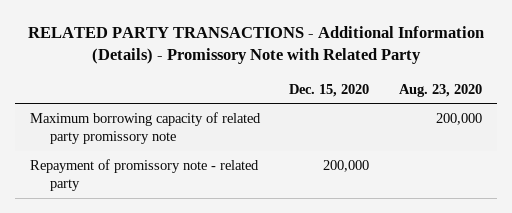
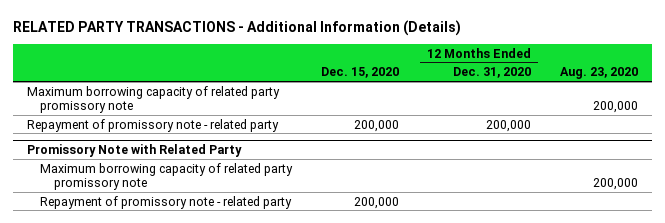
- RELATED PARTY TRANSACTIONS - Additional Information (Details) - Promissory Note with Related Party
+ RELATED PARTY TRANSACTIONS - Additional Information (Details)
- | Dec. 15, 2020 | Aug. 23, 2020
+ | Dec. 15, 2020 | 12 Months Ended Dec. 31, 2020 | Aug. 23, 2020
+ Promissory Note with Related Party
+ Maximum borrowing capacity of related party promissory note | | | 200,000
+ Repayment of promissory note - related party | 200,000 | |

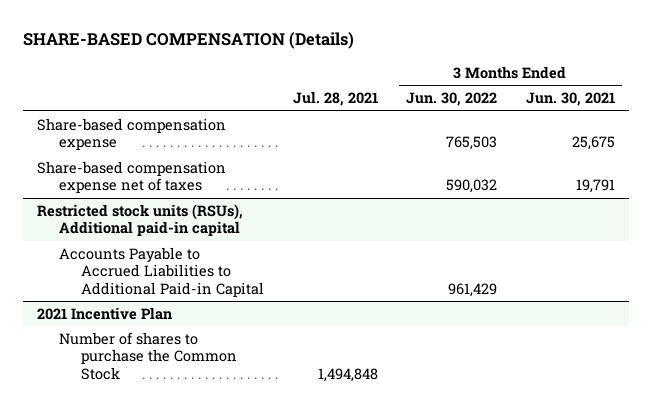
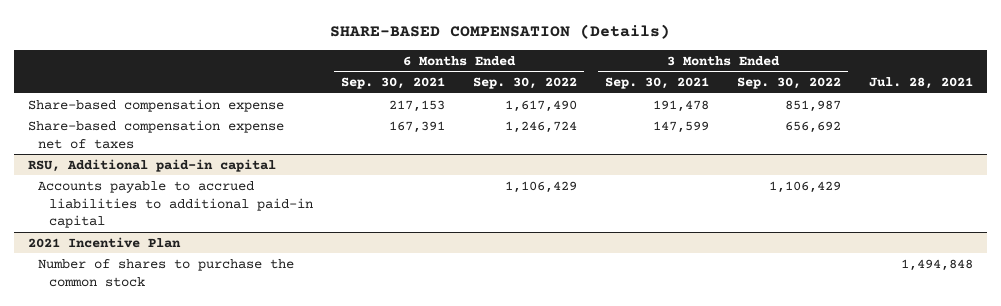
- | Jul. 28, 2021 | 3 Months Ended Jun. 30, 2022 | 3 Months Ended Jun. 30, 2021
+ | 6 Months Ended Sep. 30, 2021 | 6 Months Ended Sep. 30, 2022 | 3 Months Ended Sep. 30, 2021 | 3 Months Ended Sep. 30, 2022 | Jul. 28, 2021
- Restricted stock units (RSUs), Additional paid-in capital
- Accounts Payable to Accrued Liabilities to Additional Paid-in Capital | | 961,429 |
+ RSU, Additional paid-in capital
+ Accounts payable to accrued liabilities to additional paid-in capital | | 1,106,429 | | 1,106,429 |
@ 2021 Incentive Plan
- Number of shares to purchase the Common Stock | 1,494,848 | |
+ Number of shares to purchase the common stock | | | | | 1,494,848

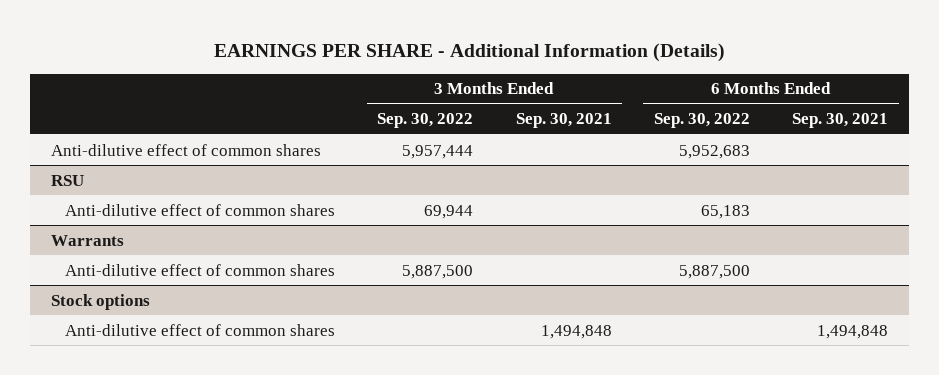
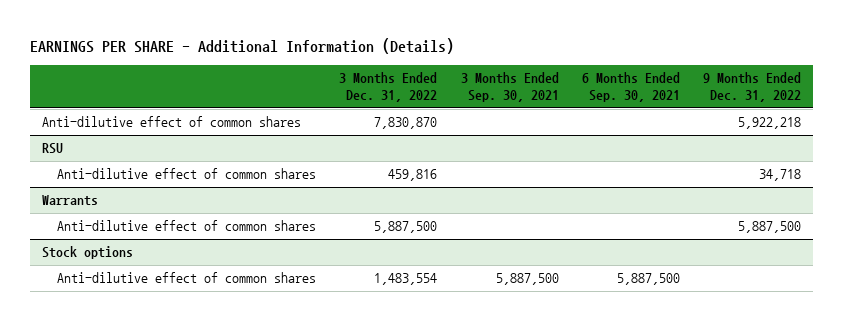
- | 3 Months Ended Sep. 30, 2022 | 3 Months Ended Sep. 30, 2021 | 6 Months Ended Sep. 30, 2022 | 6 Months Ended Sep. 30, 2021
+ | 3 Months Ended Dec. 31, 2022 | 3 Months Ended Sep. 30, 2021 | 6 Months Ended Sep. 30, 2021 | 9 Months Ended Dec. 31, 2022
@ Stock options
- Anti-dilutive effect of common shares | | 1,494,848 | | 1,494,848
+ Anti-dilutive effect of common shares | 1,483,554 | 5,887,500 | 5,887,500 |

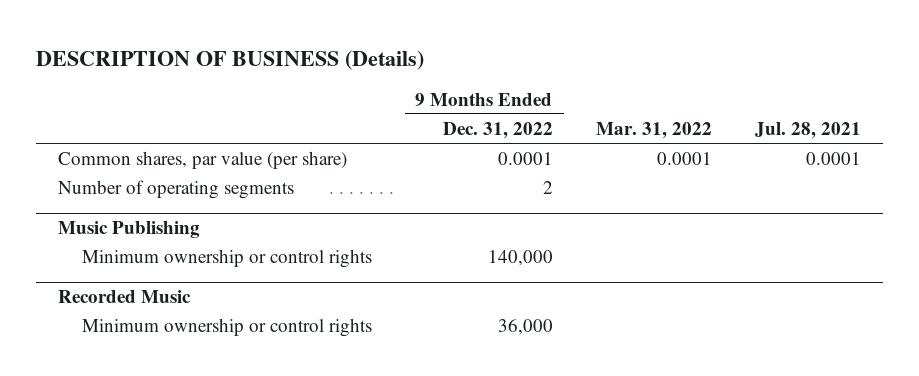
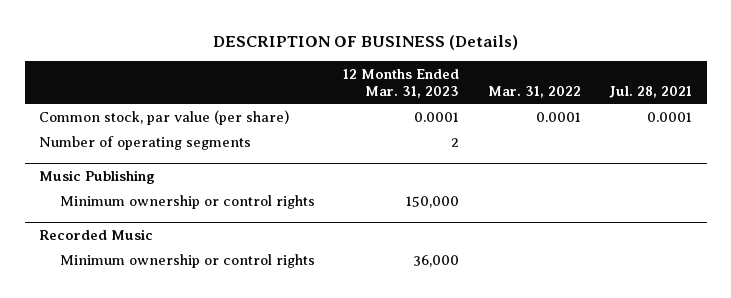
- | 9 Months Ended Dec. 31, 2022 | Mar. 31, 2022 | Jul. 28, 2021
+ | 12 Months Ended Mar. 31, 2023 | Mar. 31, 2022 | Jul. 28, 2021
- Common shares, par value (per share) | 0.0001 | 0.0001 | 0.0001
+ Common stock, par value (per share) | 0.0001 | 0.0001 | 0.0001

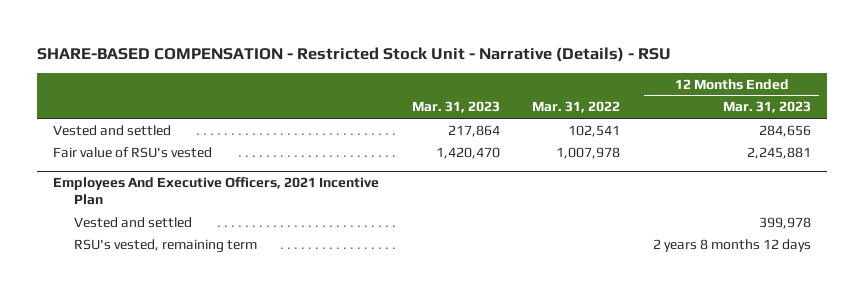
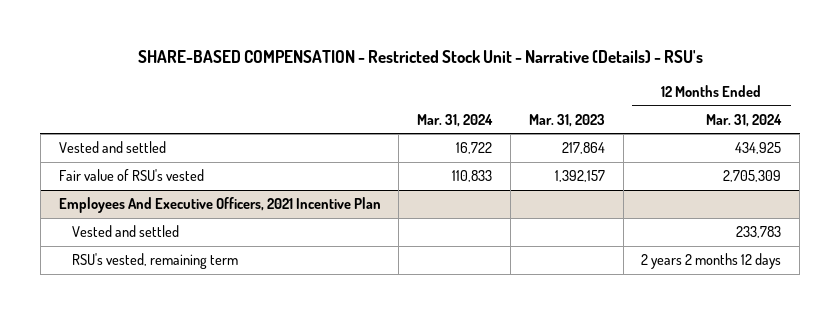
- SHARE-BASED COMPENSATION - Restricted Stock Unit - Narrative (Details) - RSU
+ SHARE-BASED COMPENSATION - Restricted Stock Unit - Narrative (Details) - RSU's
- | Mar. 31, 2023 | Mar. 31, 2022 | 12 Months Ended Mar. 31, 2023
+ | Mar. 31, 2024 | Mar. 31, 2023 | 12 Months Ended Mar. 31, 2024
- Fair value of RSU's vested | 1,420,470 | 1,007,978 | 2,245,881
+ Fair value of RSU's vested | 110,833 | 1,392,157 | 2,705,309

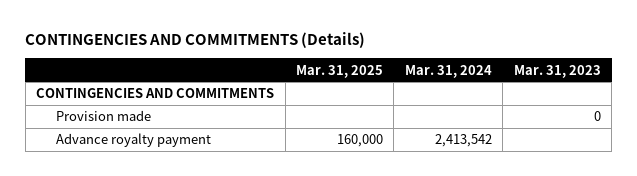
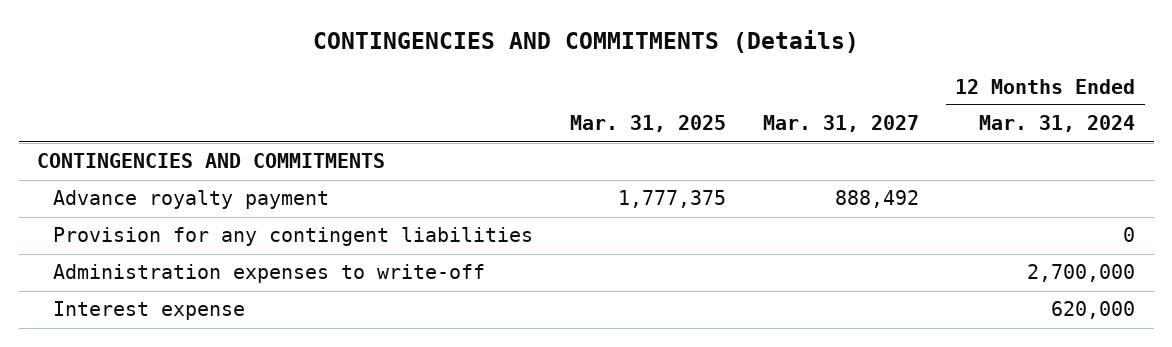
- | Mar. 31, 2025 | Mar. 31, 2024 | Mar. 31, 2023
+ | Mar. 31, 2025 | Mar. 31, 2027 | 12 Months Ended Mar. 31, 2024
- Provision made | | | 0
- Advance royalty payment | 160,000 | 2,413,542 |
+ Advance royalty payment | 1,777,375 | 888,492 |
+ Provision for any contingent liabilities | | | 0
+ Administration expenses to write-off | | | 2,700,000
+ Interest expense | | | 620,000

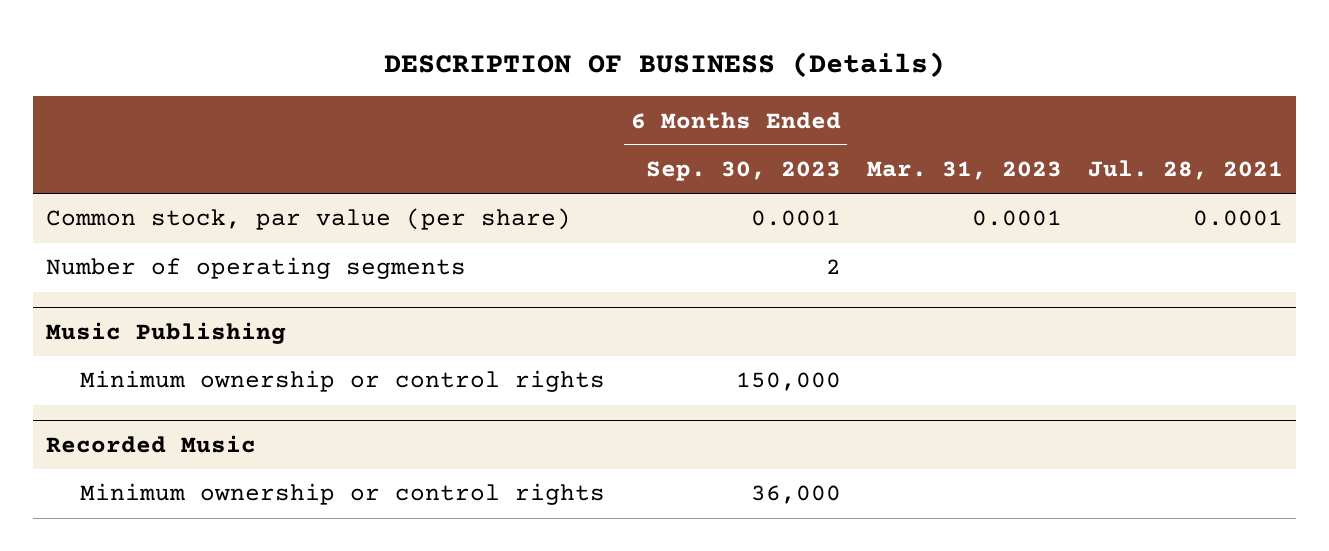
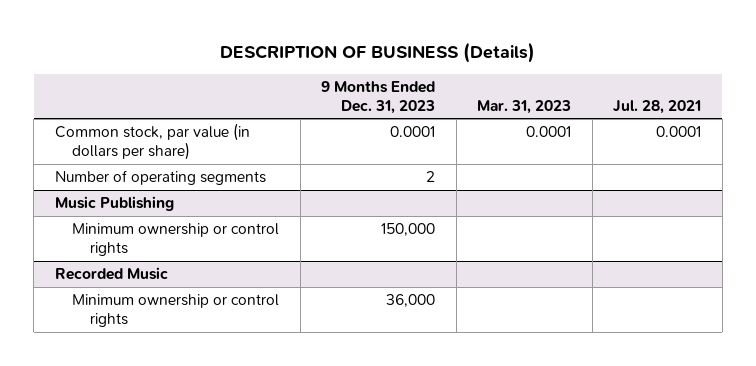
- | 6 Months Ended Sep. 30, 2023 | Mar. 31, 2023 | Jul. 28, 2021
+ | 9 Months Ended Dec. 31, 2023 | Mar. 31, 2023 | Jul. 28, 2021
- Common stock, par value (per share) | 0.0001 | 0.0001 | 0.0001
+ Common stock, par value (in dollars per share) | 0.0001 | 0.0001 | 0.0001

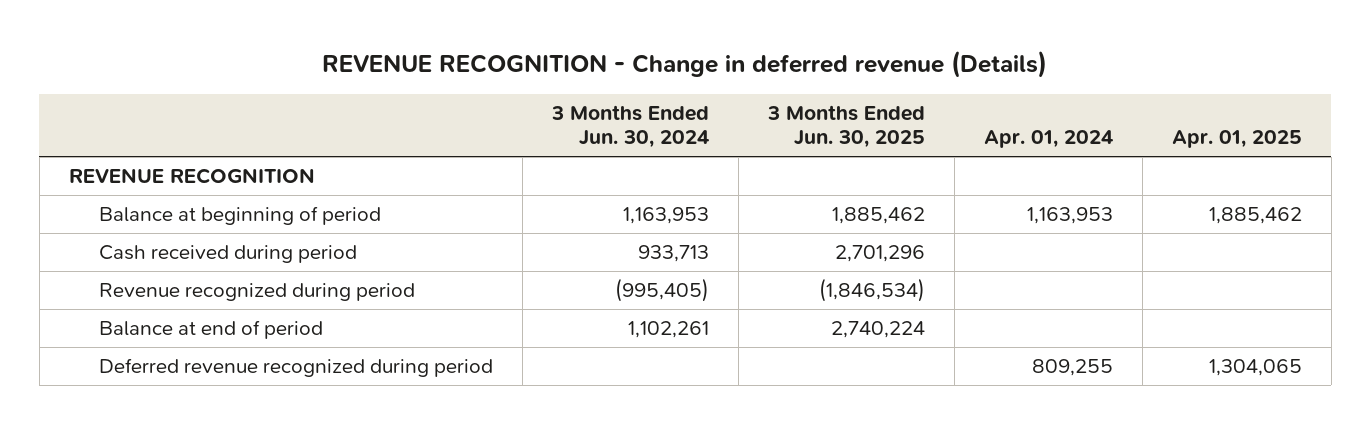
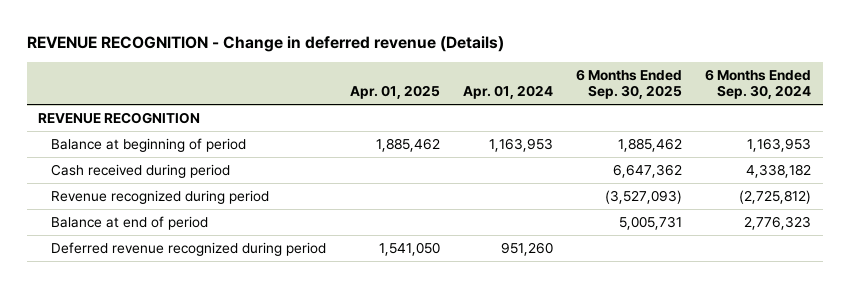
- | 3 Months Ended Jun. 30, 2024 | 3 Months Ended Jun. 30, 2025 | Apr. 01, 2024 | Apr. 01, 2025
+ | Apr. 01, 2025 | Apr. 01, 2024 | 6 Months Ended Sep. 30, 2025 | 6 Months Ended Sep. 30, 2024
- Deferred revenue recognized during period | | | 809,255 | 1,304,065
+ Deferred revenue recognized during period | 1,541,050 | 951,260 | |

